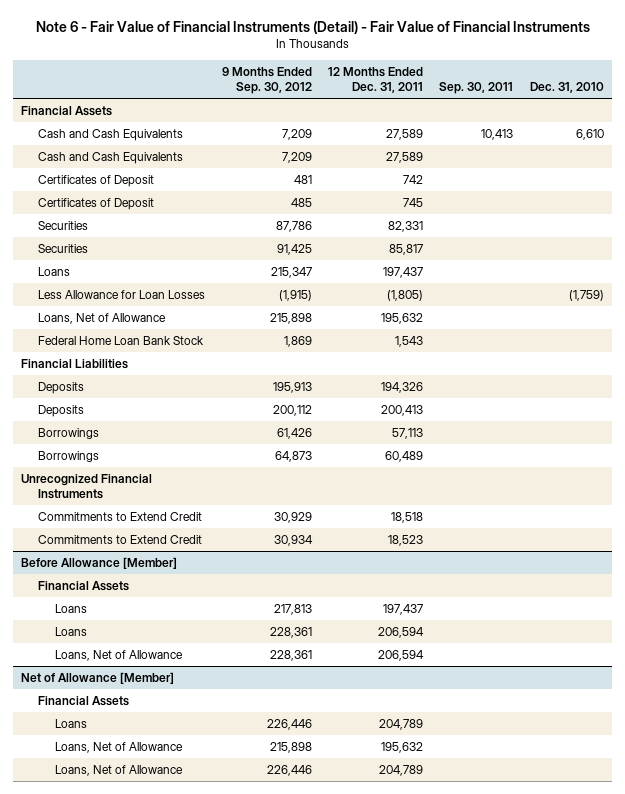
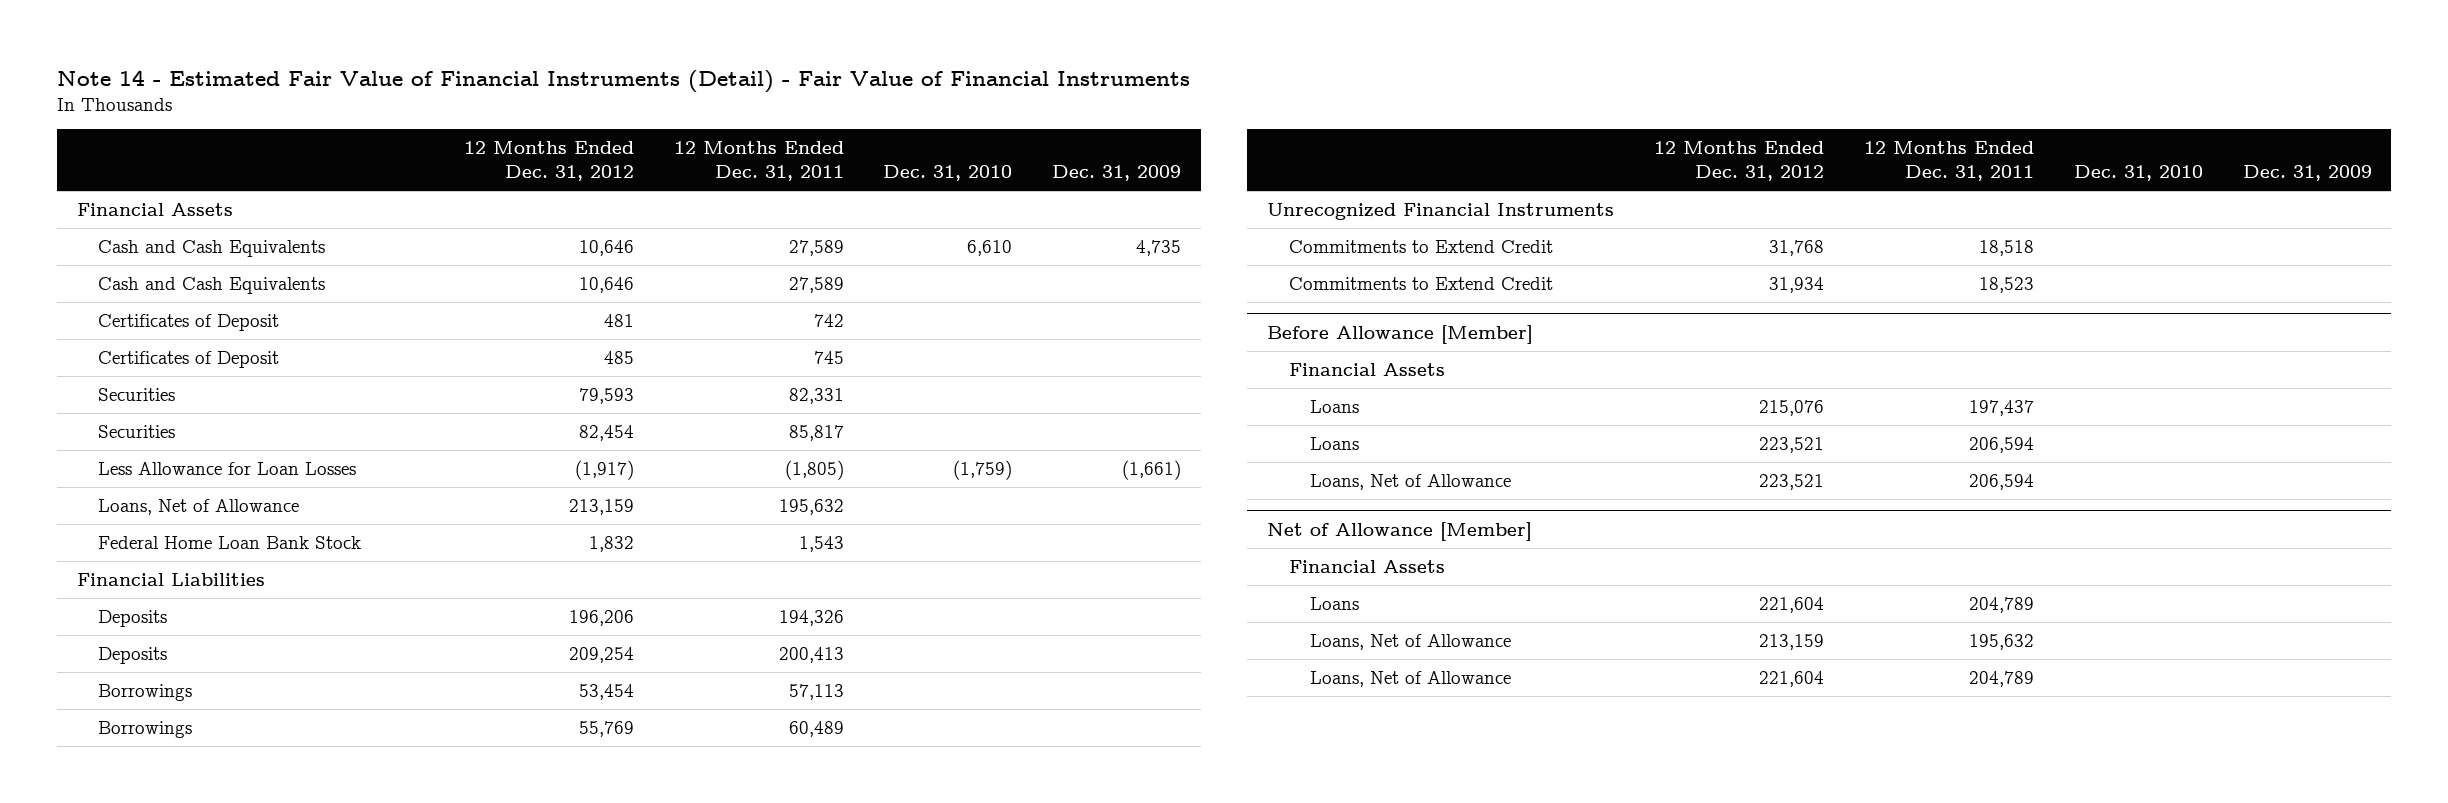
- Note 6 - Fair Value of Financial Instruments (Detail) - Fair Value of Financial Instruments
+ Note 14 - Estimated Fair Value of Financial Instruments (Detail) - Fair Value of Financial Instruments
- | 9 Months Ended Sep. 30, 2012 | 12 Months Ended Dec. 31, 2011 | Sep. 30, 2011 | Dec. 31, 2010
+ | 12 Months Ended Dec. 31, 2012 | 12 Months Ended Dec. 31, 2011 | Dec. 31, 2010 | Dec. 31, 2009
- Loans | 215,347 | 197,437 | |

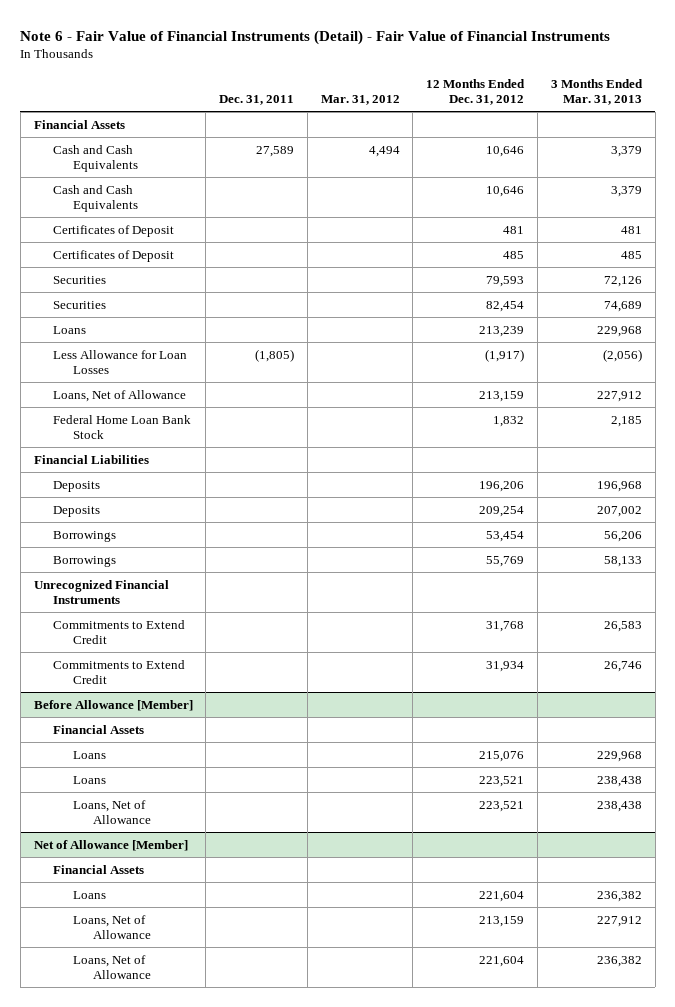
- Note 14 - Estimated Fair Value of Financial Instruments (Detail) - Fair Value of Financial Instruments
+ Note 6 - Fair Value of Financial Instruments (Detail) - Fair Value of Financial Instruments
- | 12 Months Ended Dec. 31, 2012 | 12 Months Ended Dec. 31, 2011 | Dec. 31, 2010 | Dec. 31, 2009
+ | Dec. 31, 2011 | Mar. 31, 2012 | 12 Months Ended Dec. 31, 2012 | 3 Months Ended Mar. 31, 2013
+ Loans | | | 213,239 | 229,968

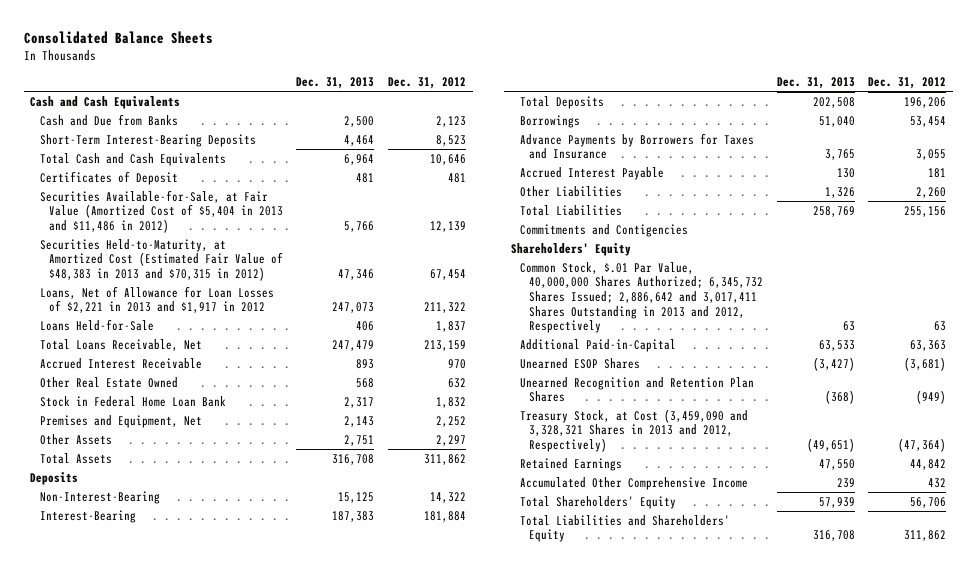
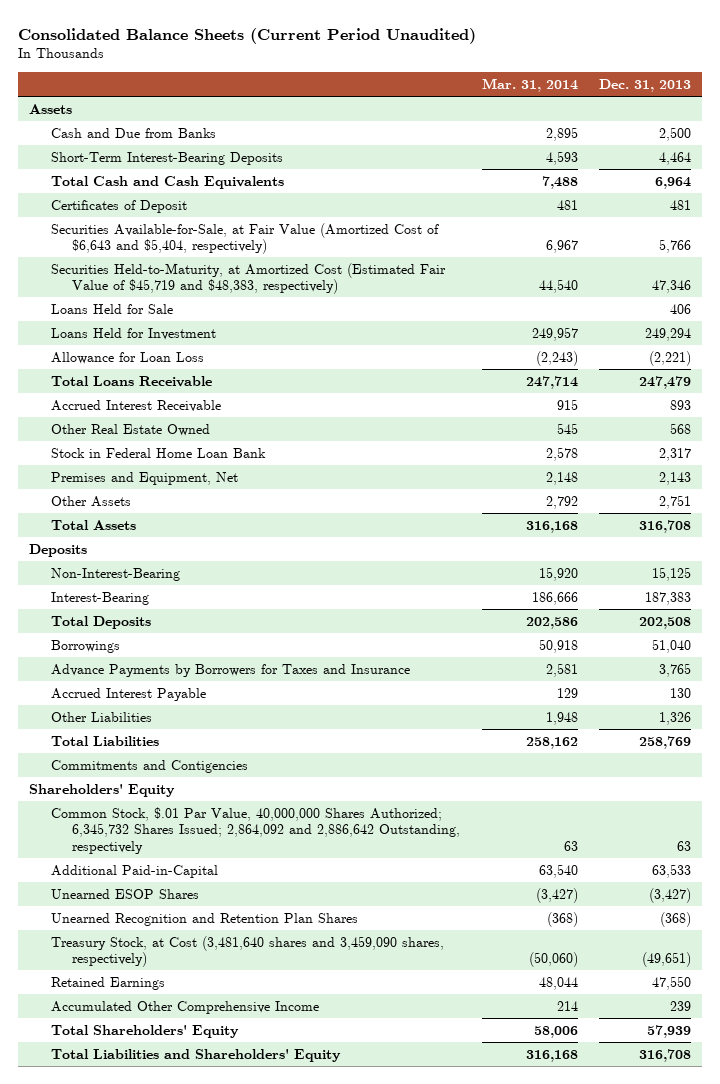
- Consolidated Balance Sheets
+ Consolidated Balance Sheets (Current Period Unaudited)
- | Dec. 31, 2013 | Dec. 31, 2012
+ | Mar. 31, 2014 | Dec. 31, 2013
- Cash and Cash Equivalents
+ Assets
- Securities Available-for-Sale, at Fair Value (Amortized Cost of $5,404 in 2013 and $11,486 in 2012) | 5,766 | 12,139
- Securities Held-to-Maturity, at Amortized Cost (Estimated Fair Value of $48,383 in 2013 and $70,315 in 2012) | 47,346 | 67,454
- Loans, Net of Allowance for Loan Losses of $2,221 in 2013 and $1,917 in 2012 | 247,073 | 211,322
- Loans Held-for-Sale | 406 | 1,837
- Total Loans Receivable, Net | 247,479 | 213,159
+ Securities Available-for-Sale, at Fair Value (Amortized Cost of $6,643 and $5,404, respectively) | 6,967 | 5,766
+ Securities Held-to-Maturity, at Amortized Cost (Estimated Fair Value of $45,719 and $48,383, respectively) | 44,540 | 47,346
+ Loans Held for Sale | | 406
+ Loans Held for Investment | 249,957 | 249,294
+ Allowance for Loan Loss | (2,243) | (2,221)
+ Total Loans Receivable | 247,714 | 247,479
- Common Stock, $.01 Par Value, 40,000,000 Shares Authorized; 6,345,732 Shares Issued; 2,886,642 and 3,017,411 Shares Outstanding in 2013 and 2012, Respectively | 63 | 63
+ Common Stock, $.01 Par Value, 40,000,000 Shares Authorized; 6,345,732 Shares Issued; 2,864,092 and 2,886,642 Outstanding, respectively | 63 | 63
- Treasury Stock, at Cost (3,459,090 and 3,328,321 Shares in 2013 and 2012, Respectively) | (49,651) | (47,364)
+ Treasury Stock, at Cost (3,481,640 shares and 3,459,090 shares, respectively) | (50,060) | (49,651)

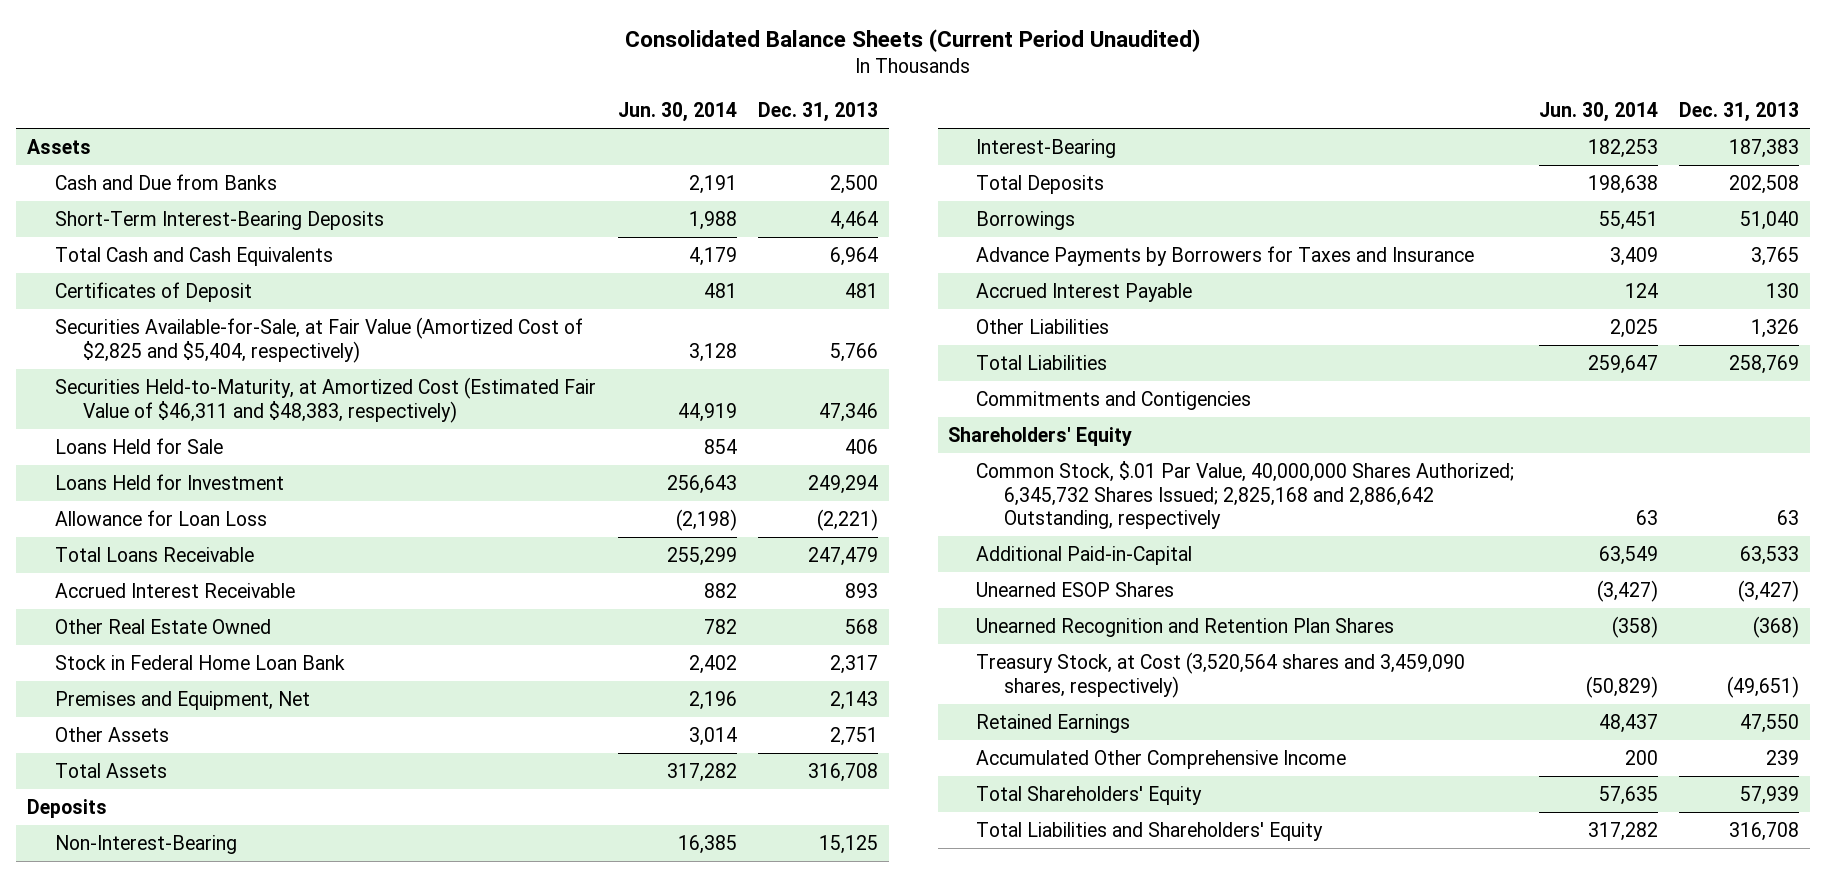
- | Mar. 31, 2014 | Dec. 31, 2013
+ | Jun. 30, 2014 | Dec. 31, 2013
- Securities Available-for-Sale, at Fair Value (Amortized Cost of $6,643 and $5,404, respectively) | 6,967 | 5,766
- Securities Held-to-Maturity, at Amortized Cost (Estimated Fair Value of $45,719 and $48,383, respectively) | 44,540 | 47,346
+ Securities Available-for-Sale, at Fair Value (Amortized Cost of $2,825 and $5,404, respectively) | 3,128 | 5,766
+ Securities Held-to-Maturity, at Amortized Cost (Estimated Fair Value of $46,311 and $48,383, respectively) | 44,919 | 47,346
- Common Stock, $.01 Par Value, 40,000,000 Shares Authorized; 6,345,732 Shares Issued; 2,864,092 and 2,886,642 Outstanding, respectively | 63 | 63
+ Common Stock, $.01 Par Value, 40,000,000 Shares Authorized; 6,345,732 Shares Issued; 2,825,168 and 2,886,642 Outstanding, respectively | 63 | 63
- Treasury Stock, at Cost (3,481,640 shares and 3,459,090 shares, respectively) | (50,060) | (49,651)
+ Treasury Stock, at Cost (3,520,564 shares and 3,459,090 shares, respectively) | (50,829) | (49,651)

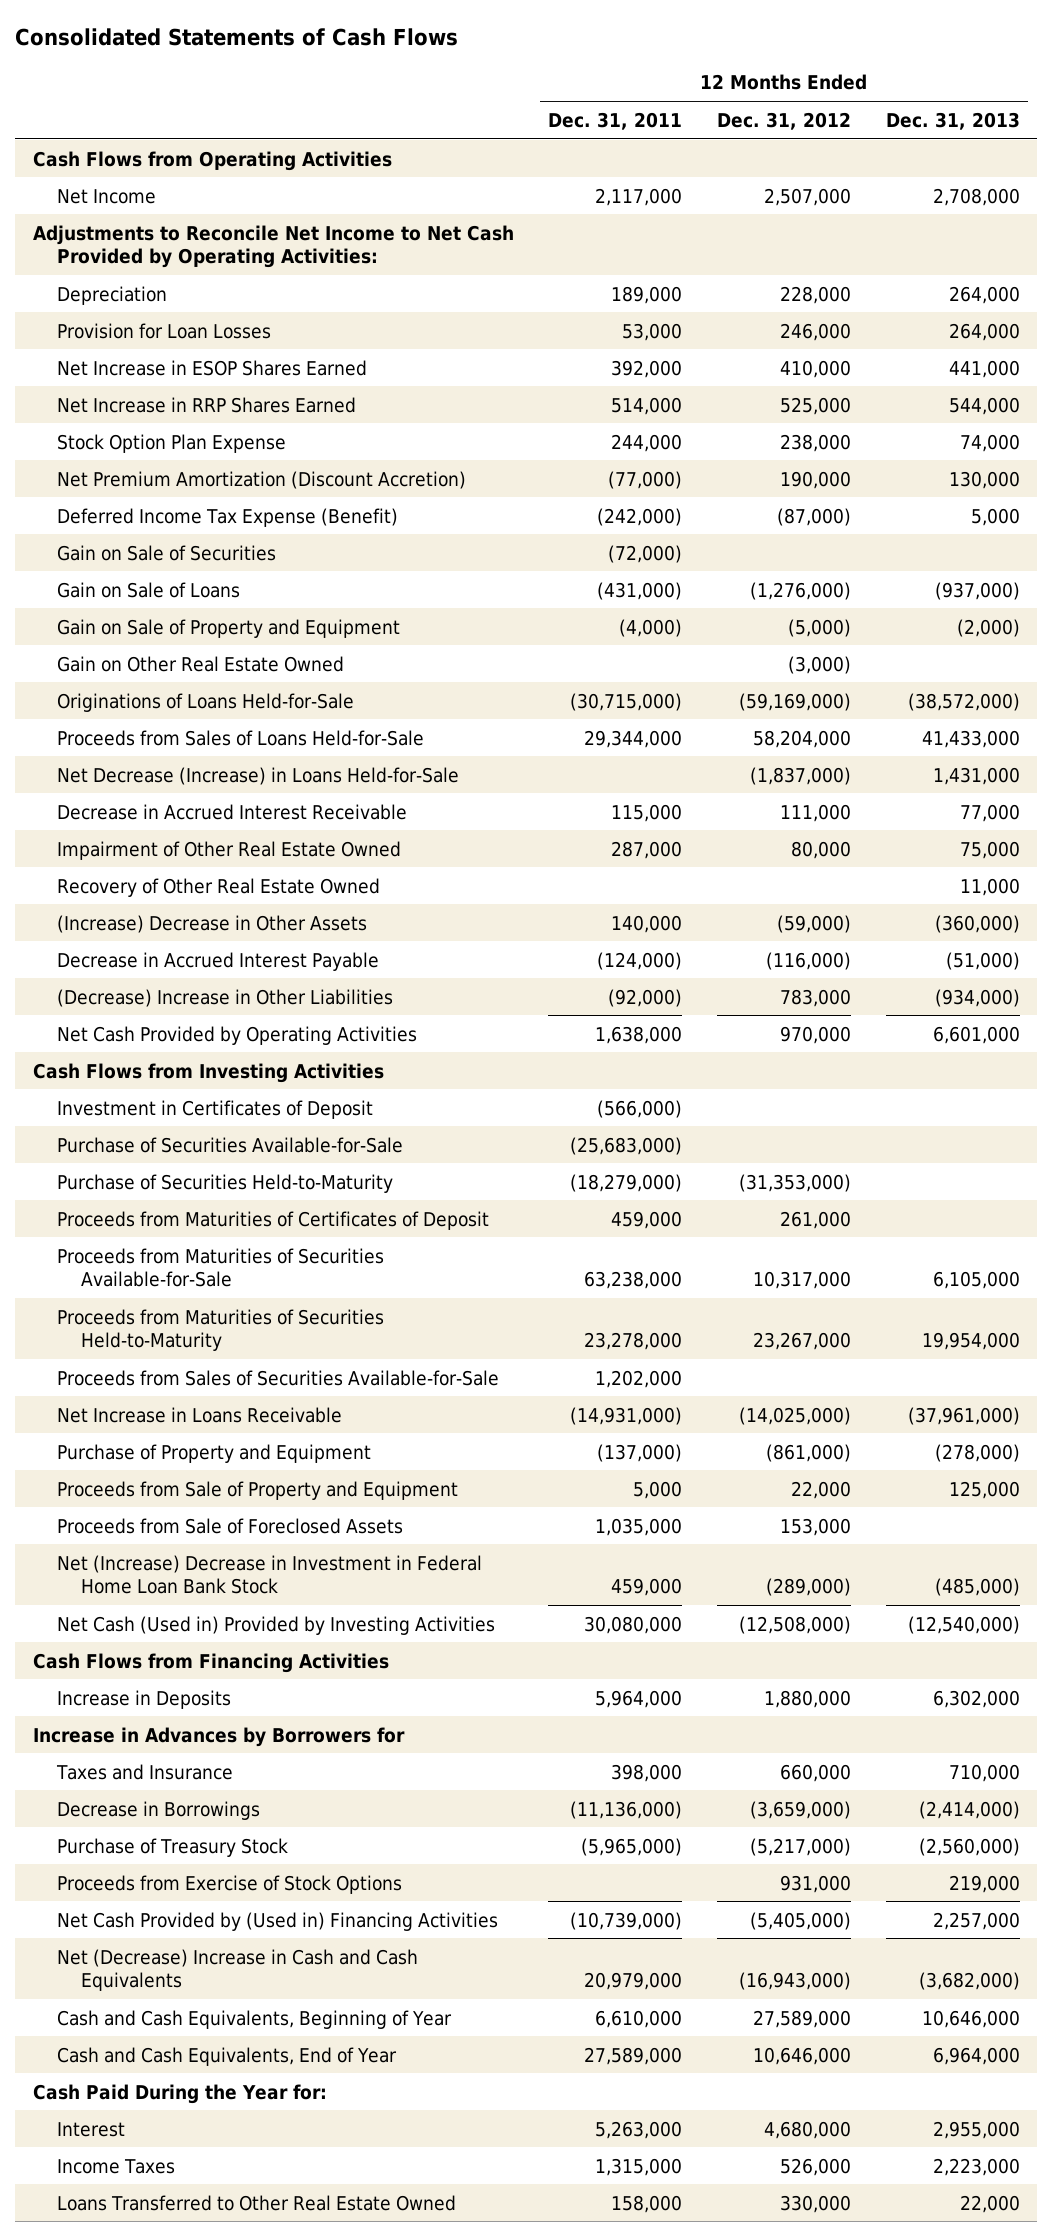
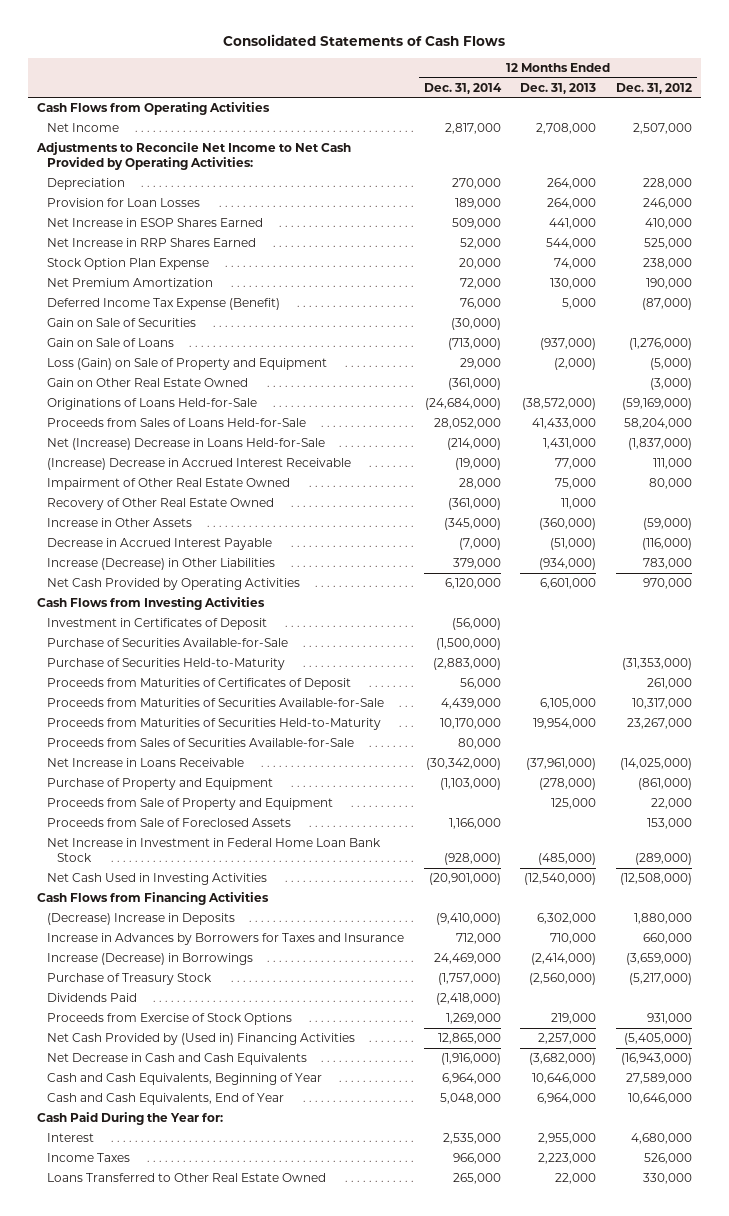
- | 12 Months Ended Dec. 31, 2011 | 12 Months Ended Dec. 31, 2012 | 12 Months Ended Dec. 31, 2013
+ | 12 Months Ended Dec. 31, 2014 | 12 Months Ended Dec. 31, 2013 | 12 Months Ended Dec. 31, 2012
- Net Premium Amortization (Discount Accretion) | (77,000) | 190,000 | 130,000
+ Net Premium Amortization | 72,000 | 130,000 | 190,000
- Gain on Sale of Property and Equipment | (4,000) | (5,000) | (2,000)
+ Loss (Gain) on Sale of Property and Equipment | 29,000 | (2,000) | (5,000)
- Net Decrease (Increase) in Loans Held-for-Sale | | (1,837,000) | 1,431,000
- Decrease in Accrued Interest Receivable | 115,000 | 111,000 | 77,000
+ Net (Increase) Decrease in Loans Held-for-Sale | (214,000) | 1,431,000 | (1,837,000)
+ (Increase) Decrease in Accrued Interest Receivable | (19,000) | 77,000 | 111,000
- (Increase) Decrease in Other Assets | 140,000 | (59,000) | (360,000)
+ Increase in Other Assets | (345,000) | (360,000) | (59,000)
- (Decrease) Increase in Other Liabilities | (92,000) | 783,000 | (934,000)
+ Increase (Decrease) in Other Liabilities | 379,000 | (934,000) | 783,000
- Net (Increase) Decrease in Investment in Federal Home Loan Bank Stock | 459,000 | (289,000) | (485,000)
- Net Cash (Used in) Provided by Investing Activities | 30,080,000 | (12,508,000) | (12,540,000)
+ Net Increase in Investment in Federal Home Loan Bank Stock | (928,000) | (485,000) | (289,000)
+ Net Cash Used in Investing Activities | (20,901,000) | (12,540,000) | (12,508,000)
- Increase in Deposits | 5,964,000 | 1,880,000 | 6,302,000
- Increase in Advances by Borrowers for
- Taxes and Insurance | 398,000 | 660,000 | 710,000
- Decrease in Borrowings | (11,136,000) | (3,659,000) | (2,414,000)
+ (Decrease) Increase in Deposits | (9,410,000) | 6,302,000 | 1,880,000
+ Increase in Advances by Borrowers for Taxes and Insurance | 712,000 | 710,000 | 660,000
+ Increase (Decrease) in Borrowings | 24,469,000 | (2,414,000) | (3,659,000)
+ Dividends Paid | (2,418,000) | |
- Net (Decrease) Increase in Cash and Cash Equivalents | 20,979,000 | (16,943,000) | (3,682,000)
+ Net Decrease in Cash and Cash Equivalents | (1,916,000) | (3,682,000) | (16,943,000)

